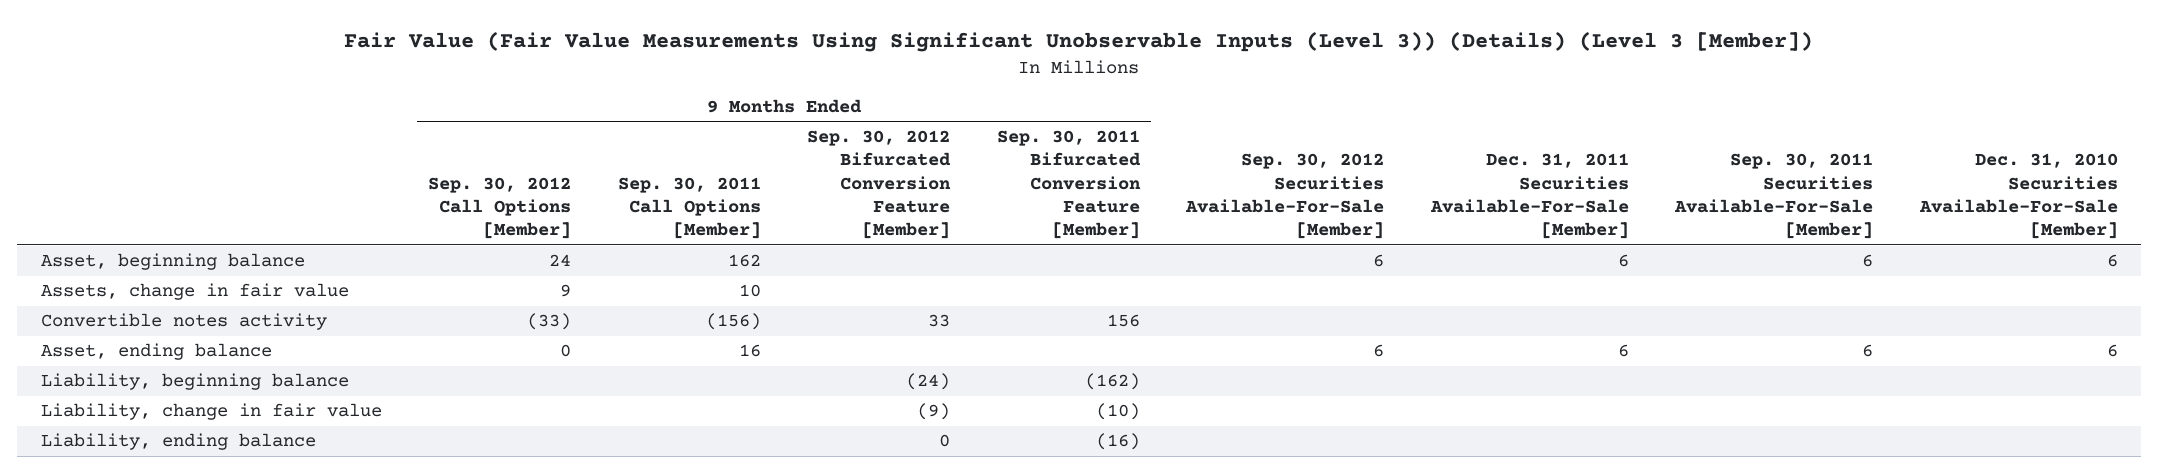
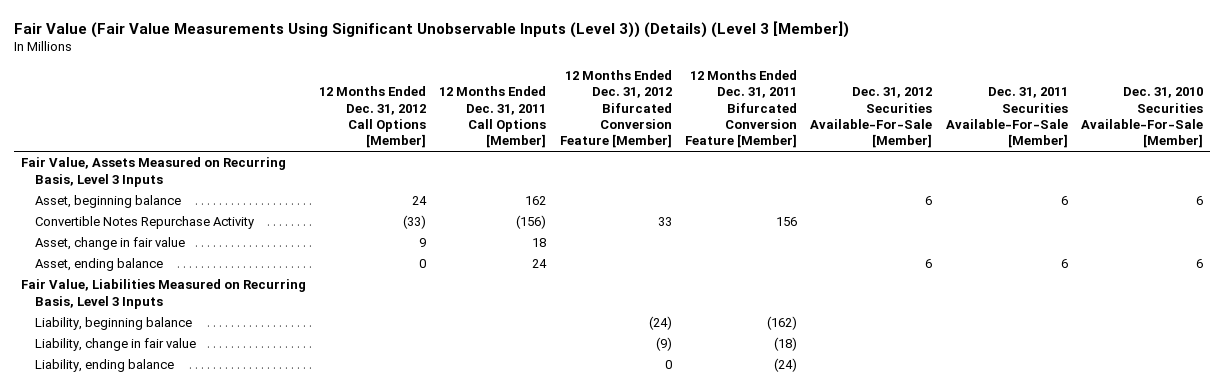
- | 9 Months Ended Sep. 30, 2012 Call Options [Member] | 9 Months Ended Sep. 30, 2011 Call Options [Member] | 9 Months Ended Sep. 30, 2012 Bifurcated Conversion Feature [Member] | 9 Months Ended Sep. 30, 2011 Bifurcated Conversion Feature [Member] | Sep. 30, 2012 Securities Available-For-Sale [Member] | Dec. 31, 2011 Securities Available-For-Sale [Member] | Sep. 30, 2011 Securities Available-For-Sale [Member] | Dec. 31, 2010 Securities Available-For-Sale [Member]
+ | 12 Months Ended Dec. 31, 2012 Call Options [Member] | 12 Months Ended Dec. 31, 2011 Call Options [Member] | 12 Months Ended Dec. 31, 2012 Bifurcated Conversion Feature [Member] | 12 Months Ended Dec. 31, 2011 Bifurcated Conversion Feature [Member] | Dec. 31, 2012 Securities Available-For-Sale [Member] | Dec. 31, 2011 Securities Available-For-Sale [Member] | Dec. 31, 2010 Securities Available-For-Sale [Member]
+ Fair Value, Assets Measured on Recurring Basis, Level 3 Inputs
- Assets, change in fair value | 9 | 10 | | | | | |
- Convertible notes activity | (33) | (156) | 33 | 156 | | | |
+ Convertible Notes Repurchase Activity | (33) | (156) | 33 | 156 | | |
+ Asset, change in fair value | 9 | 18 | | | | |
+ Fair Value, Liabilities Measured on Recurring Basis, Level 3 Inputs

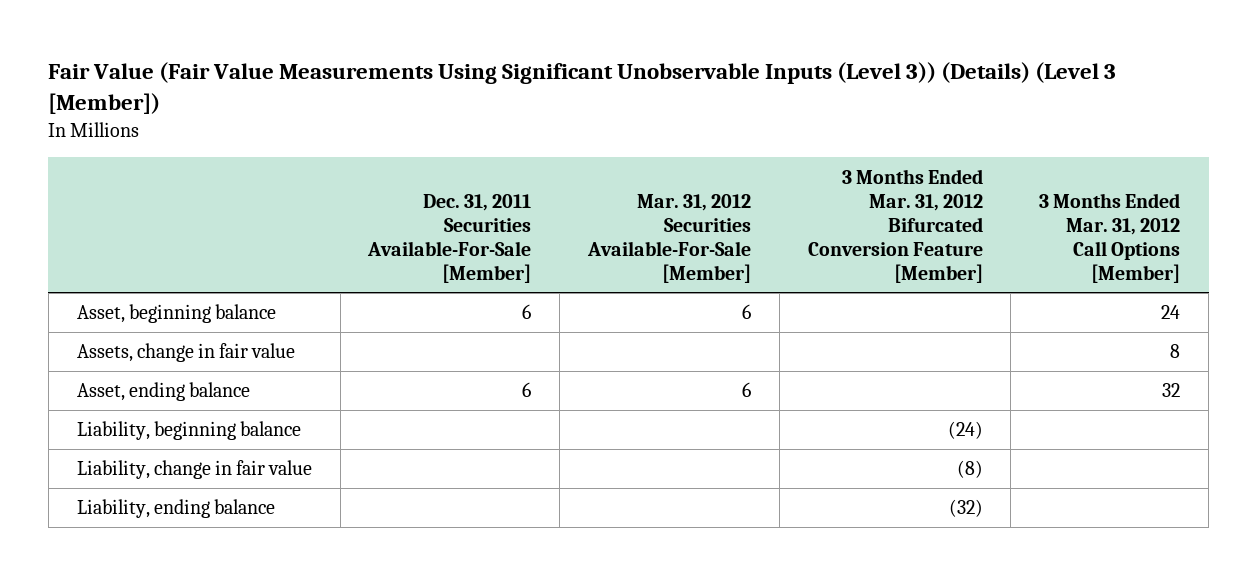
- | 12 Months Ended Dec. 31, 2012 Call Options [Member] | 12 Months Ended Dec. 31, 2011 Call Options [Member] | 12 Months Ended Dec. 31, 2012 Bifurcated Conversion Feature [Member] | 12 Months Ended Dec. 31, 2011 Bifurcated Conversion Feature [Member] | Dec. 31, 2012 Securities Available-For-Sale [Member] | Dec. 31, 2011 Securities Available-For-Sale [Member] | Dec. 31, 2010 Securities Available-For-Sale [Member]
+ | Dec. 31, 2011 Securities Available-For-Sale [Member] | Mar. 31, 2012 Securities Available-For-Sale [Member] | 3 Months Ended Mar. 31, 2012 Bifurcated Conversion Feature [Member] | 3 Months Ended Mar. 31, 2012 Call Options [Member]
- Fair Value, Assets Measured on Recurring Basis, Level 3 Inputs
- Convertible Notes Repurchase Activity | (33) | (156) | 33 | 156 | | |
- Asset, change in fair value | 9 | 18 | | | | |
+ Assets, change in fair value | | | | 8
- Fair Value, Liabilities Measured on Recurring Basis, Level 3 Inputs

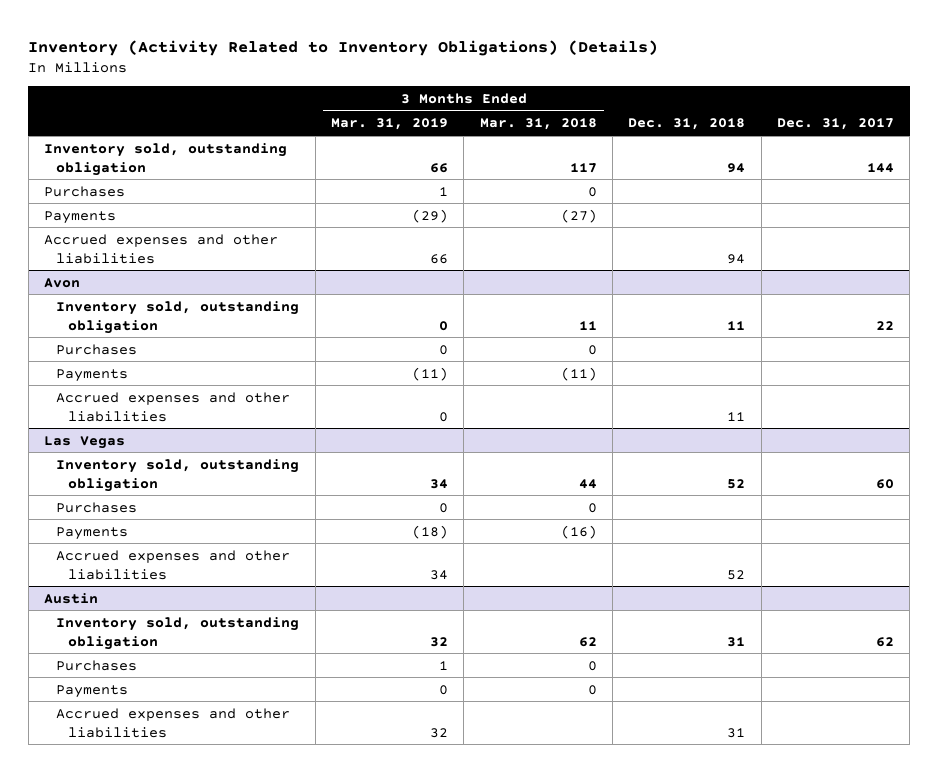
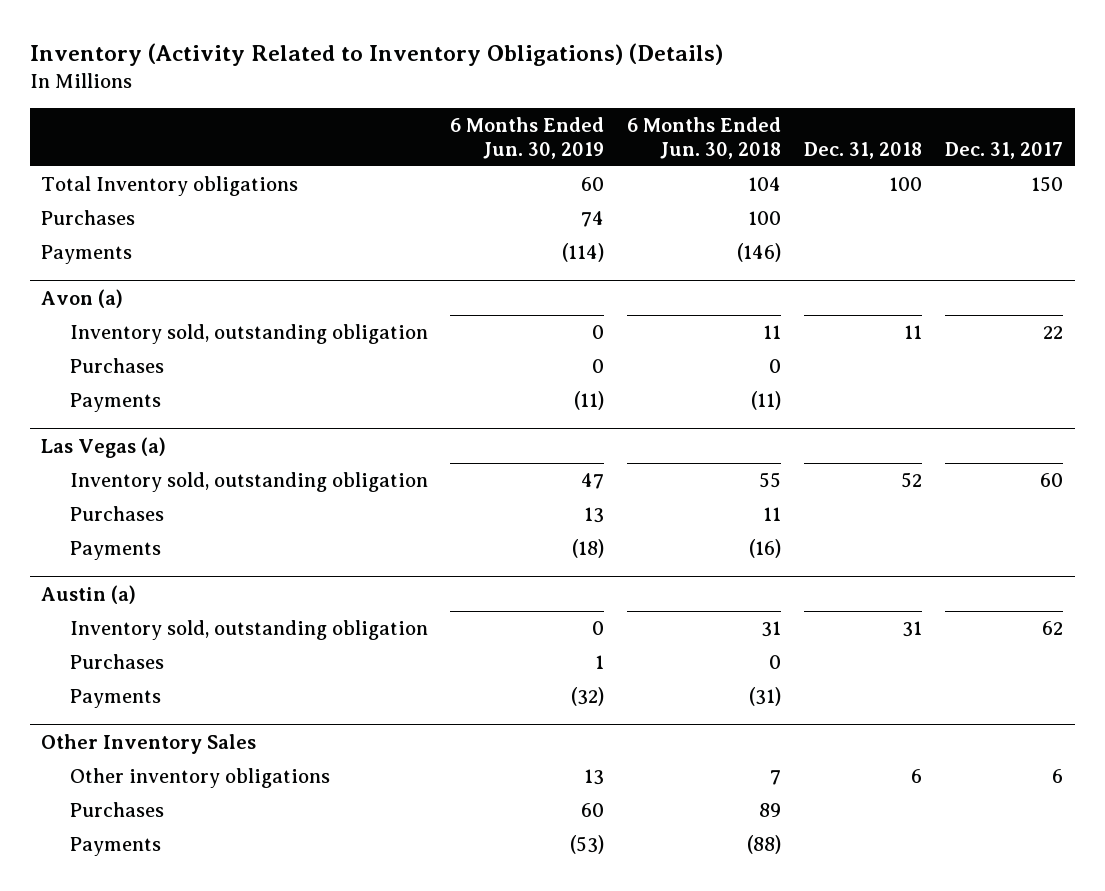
- | 3 Months Ended Mar. 31, 2019 | 3 Months Ended Mar. 31, 2018 | Dec. 31, 2018 | Dec. 31, 2017
+ | 6 Months Ended Jun. 30, 2019 | 6 Months Ended Jun. 30, 2018 | Dec. 31, 2018 | Dec. 31, 2017
- Inventory sold, outstanding obligation | 66 | 117 | 94 | 144
+ Total Inventory obligations | 60 | 104 | 100 | 150
- Accrued expenses and other liabilities | 66 | | 94 |
- Avon
+ Avon (a)
- Accrued expenses and other liabilities | 0 | | 11 |
- Las Vegas
+ Las Vegas (a)
- Accrued expenses and other liabilities | 34 | | 52 |
- Austin
+ Austin (a)
- Accrued expenses and other liabilities | 32 | | 31 |
+ Other Inventory Sales
+ Other inventory obligations | 13 | 7 | 6 | 6
+ Purchases | 60 | 89 | |
+ Payments | (53) | (88) | |

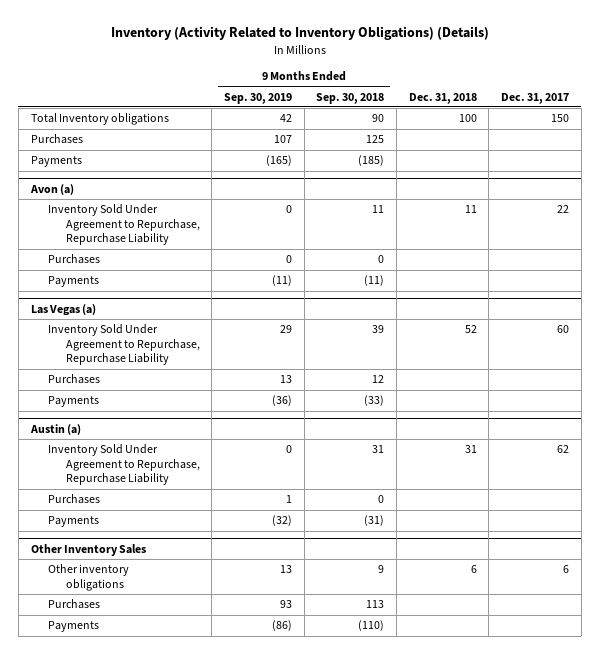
- | 6 Months Ended Jun. 30, 2019 | 6 Months Ended Jun. 30, 2018 | Dec. 31, 2018 | Dec. 31, 2017
+ | 9 Months Ended Sep. 30, 2019 | 9 Months Ended Sep. 30, 2018 | Dec. 31, 2018 | Dec. 31, 2017
@ Avon (a)
- Inventory sold, outstanding obligation | 0 | 11 | 11 | 22
+ Inventory Sold Under Agreement to Repurchase, Repurchase Liability | 0 | 11 | 11 | 22
@ Las Vegas (a)
- Inventory sold, outstanding obligation | 47 | 55 | 52 | 60
+ Inventory Sold Under Agreement to Repurchase, Repurchase Liability | 29 | 39 | 52 | 60
@ Austin (a)
- Inventory sold, outstanding obligation | 0 | 31 | 31 | 62
+ Inventory Sold Under Agreement to Repurchase, Repurchase Liability | 0 | 31 | 31 | 62

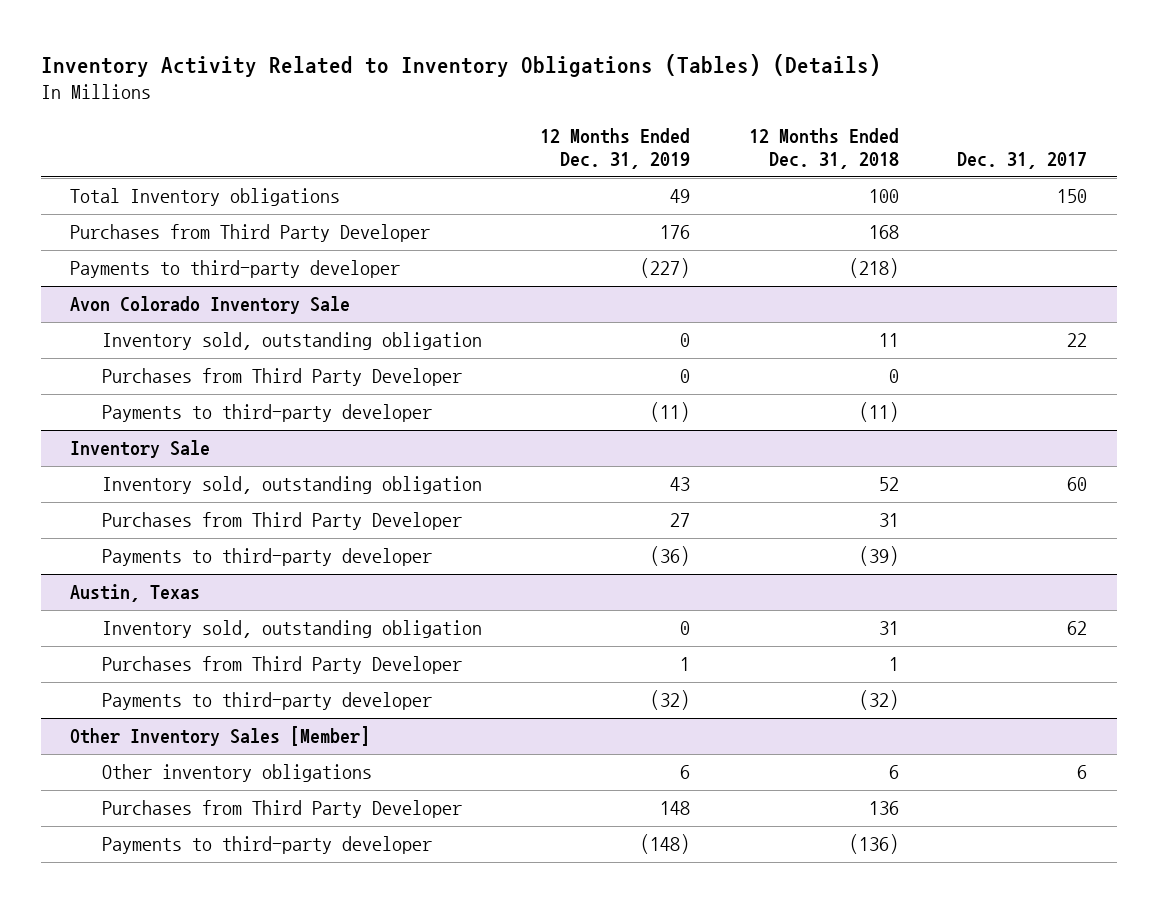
- Inventory (Activity Related to Inventory Obligations) (Details)
+ Inventory Activity Related to Inventory Obligations (Tables) (Details)
- | 9 Months Ended Sep. 30, 2019 | 9 Months Ended Sep. 30, 2018 | Dec. 31, 2018 | Dec. 31, 2017
+ | 12 Months Ended Dec. 31, 2019 | 12 Months Ended Dec. 31, 2018 | Dec. 31, 2017
- Purchases | 107 | 125 | |
- Payments | (165) | (185) | |
- Avon (a)
- Inventory Sold Under Agreement to Repurchase, Repurchase Liability | 0 | 11 | 11 | 22
- Purchases | 0 | 0 | |
- Payments | (11) | (11) | |
- Las Vegas (a)
- Inventory Sold Under Agreement to Repurchase, Repurchase Liability | 29 | 39 | 52 | 60
- Purchases | 13 | 12 | |
- Payments | (36) | (33) | |
- Austin (a)
- Inventory Sold Under Agreement to Repurchase, Repurchase Liability | 0 | 31 | 31 | 62
- Purchases | 1 | 0 | |
- Payments | (32) | (31) | |
- Other Inventory Sales
+ Purchases from Third Party Developer | 176 | 168 |
+ Payments to third-party developer | (227) | (218) |
+ Avon Colorado Inventory Sale
+ Inventory sold, outstanding obligation | 0 | 11 | 22
+ Purchases from Third Party Developer | 0 | 0 |
+ Payments to third-party developer | (11) | (11) |
+ Inventory Sale
+ Inventory sold, outstanding obligation | 43 | 52 | 60
+ Purchases from Third Party Developer | 27 | 31 |
+ Payments to third-party developer | (36) | (39) |
+ Austin, Texas
+ Inventory sold, outstanding obligation | 0 | 31 | 62
+ Purchases from Third Party Developer | 1 | 1 |
+ Payments to third-party developer | (32) | (32) |
+ Other Inventory Sales [Member]
- Purchases | 93 | 113 | |
- Payments | (86) | (110) | |
+ Purchases from Third Party Developer | 148 | 136 |
+ Payments to third-party developer | (148) | (136) |

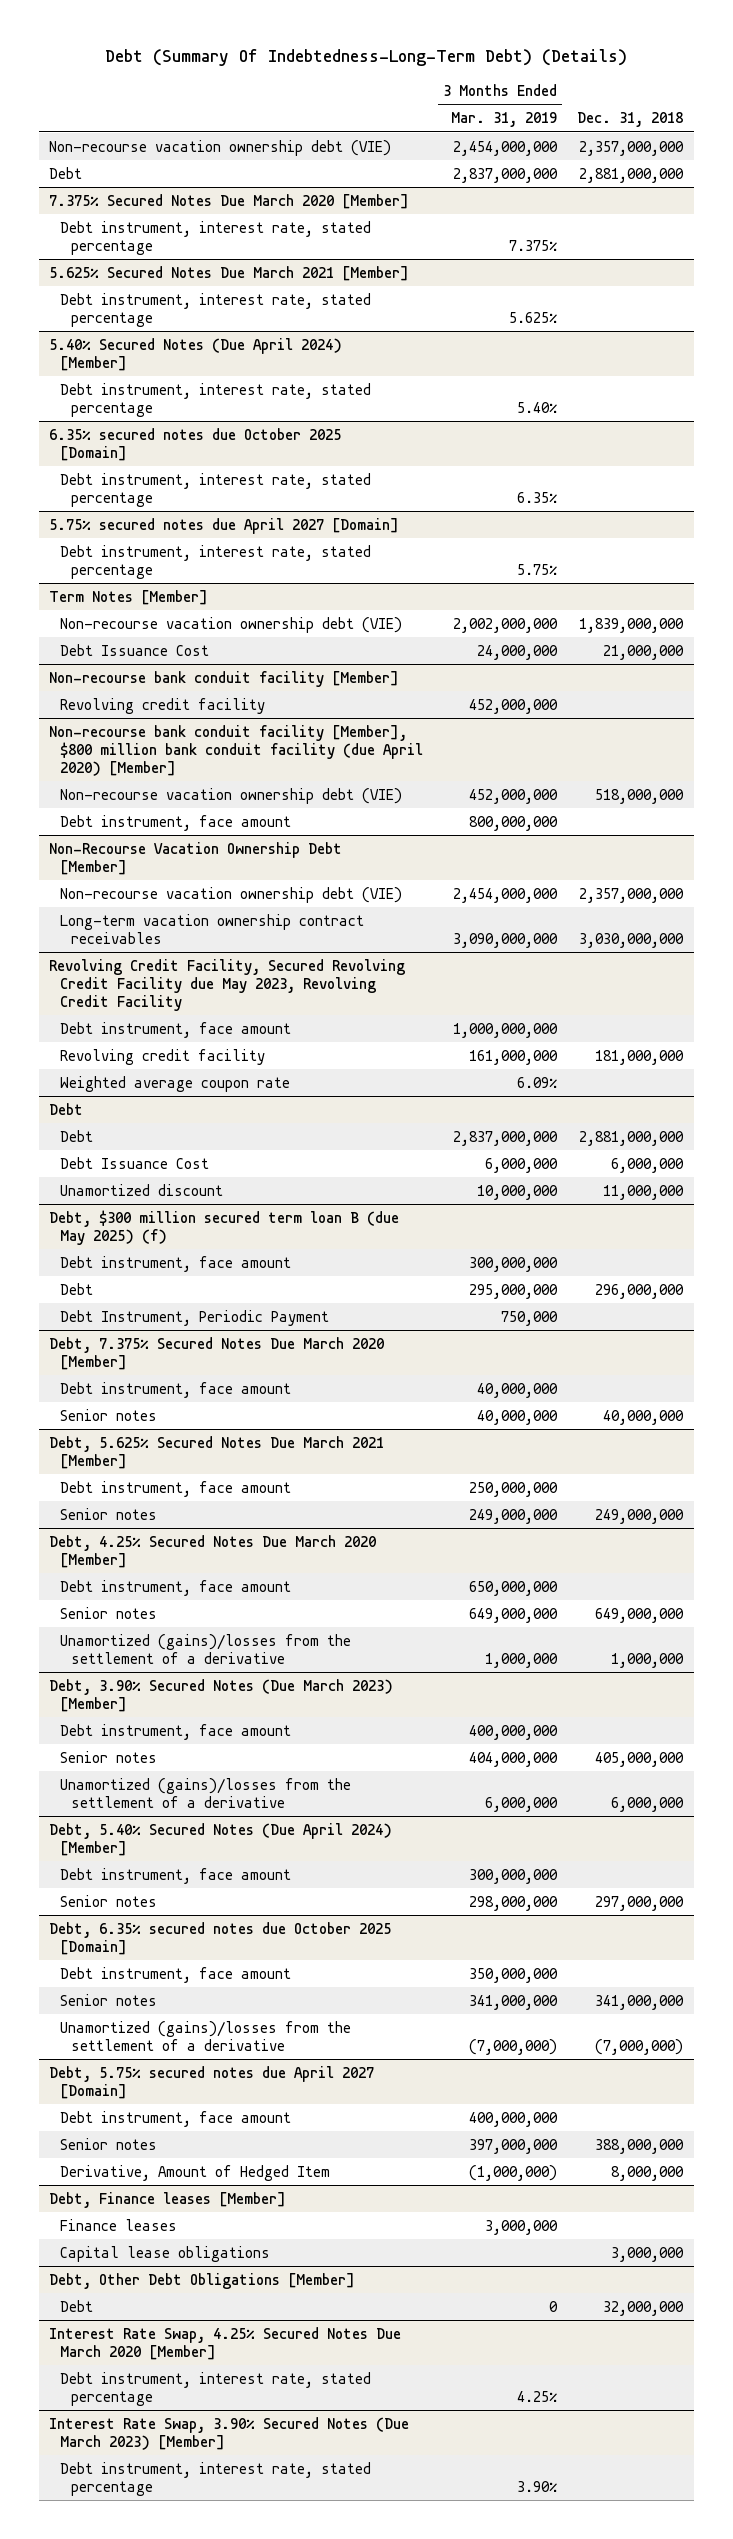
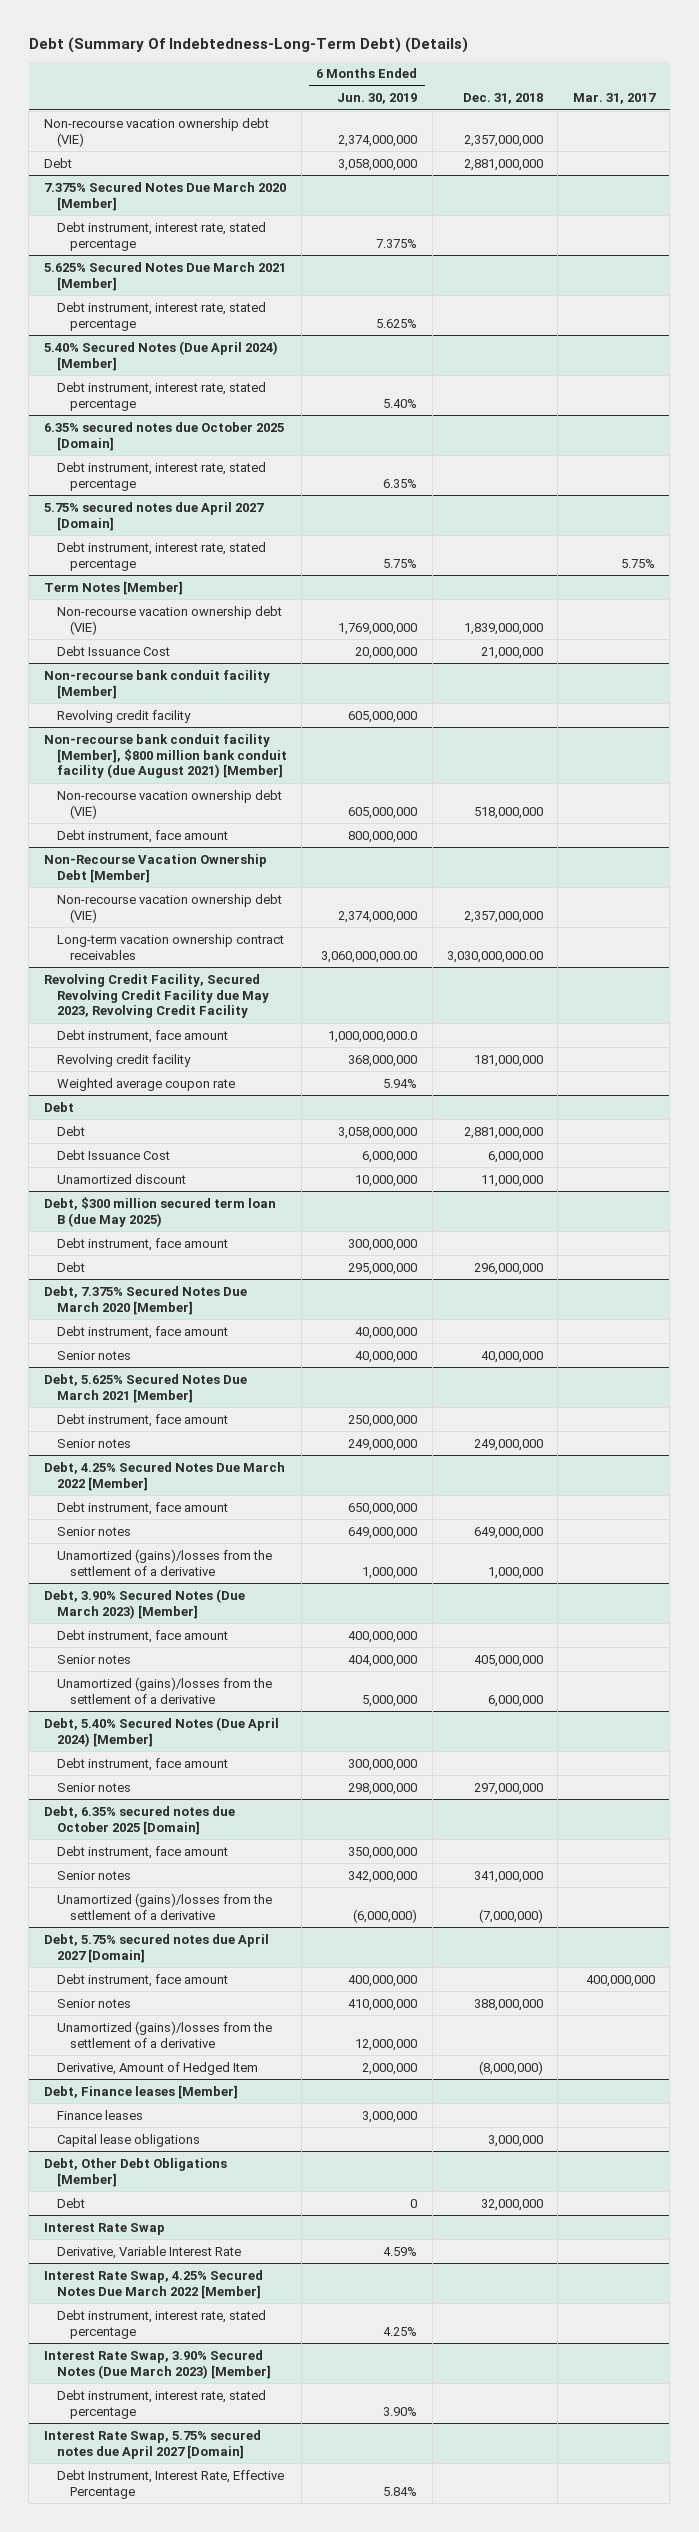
- | 3 Months Ended Mar. 31, 2019 | Dec. 31, 2018
+ | 6 Months Ended Jun. 30, 2019 | Dec. 31, 2018 | Mar. 31, 2017
- Non-recourse bank conduit facility [Member], $800 million bank conduit facility (due April 2020) [Member]
+ Non-recourse bank conduit facility [Member], $800 million bank conduit facility (due August 2021) [Member]
@ Non-Recourse Vacation Ownership Debt [Member]
- Long-term vacation ownership contract receivables | 3,090,000,000 | 3,030,000,000
+ Long-term vacation ownership contract receivables | 3,060,000,000.00 | 3,030,000,000.00 |
- Debt, $300 million secured term loan B (due May 2025) (f)
+ Debt, $300 million secured term loan B (due May 2025)
- Debt Instrument, Periodic Payment | 750,000 |
- Debt, 4.25% Secured Notes Due March 2020 [Member]
+ Debt, 4.25% Secured Notes Due March 2022 [Member]
@ Debt, 5.75% secured notes due April 2027 [Domain]
- Derivative, Amount of Hedged Item | (1,000,000) | 8,000,000
+ Unamortized (gains)/losses from the settlement of a derivative | 12,000,000 | |
+ Derivative, Amount of Hedged Item | 2,000,000 | (8,000,000) |
- Interest Rate Swap, 4.25% Secured Notes Due March 2020 [Member]
+ Interest Rate Swap
+ Derivative, Variable Interest Rate | 4.59% | |
+ Interest Rate Swap, 4.25% Secured Notes Due March 2022 [Member]
+ Interest Rate Swap, 5.75% secured notes due April 2027 [Domain]
+ Debt Instrument, Interest Rate, Effective Percentage | 5.84% | |

